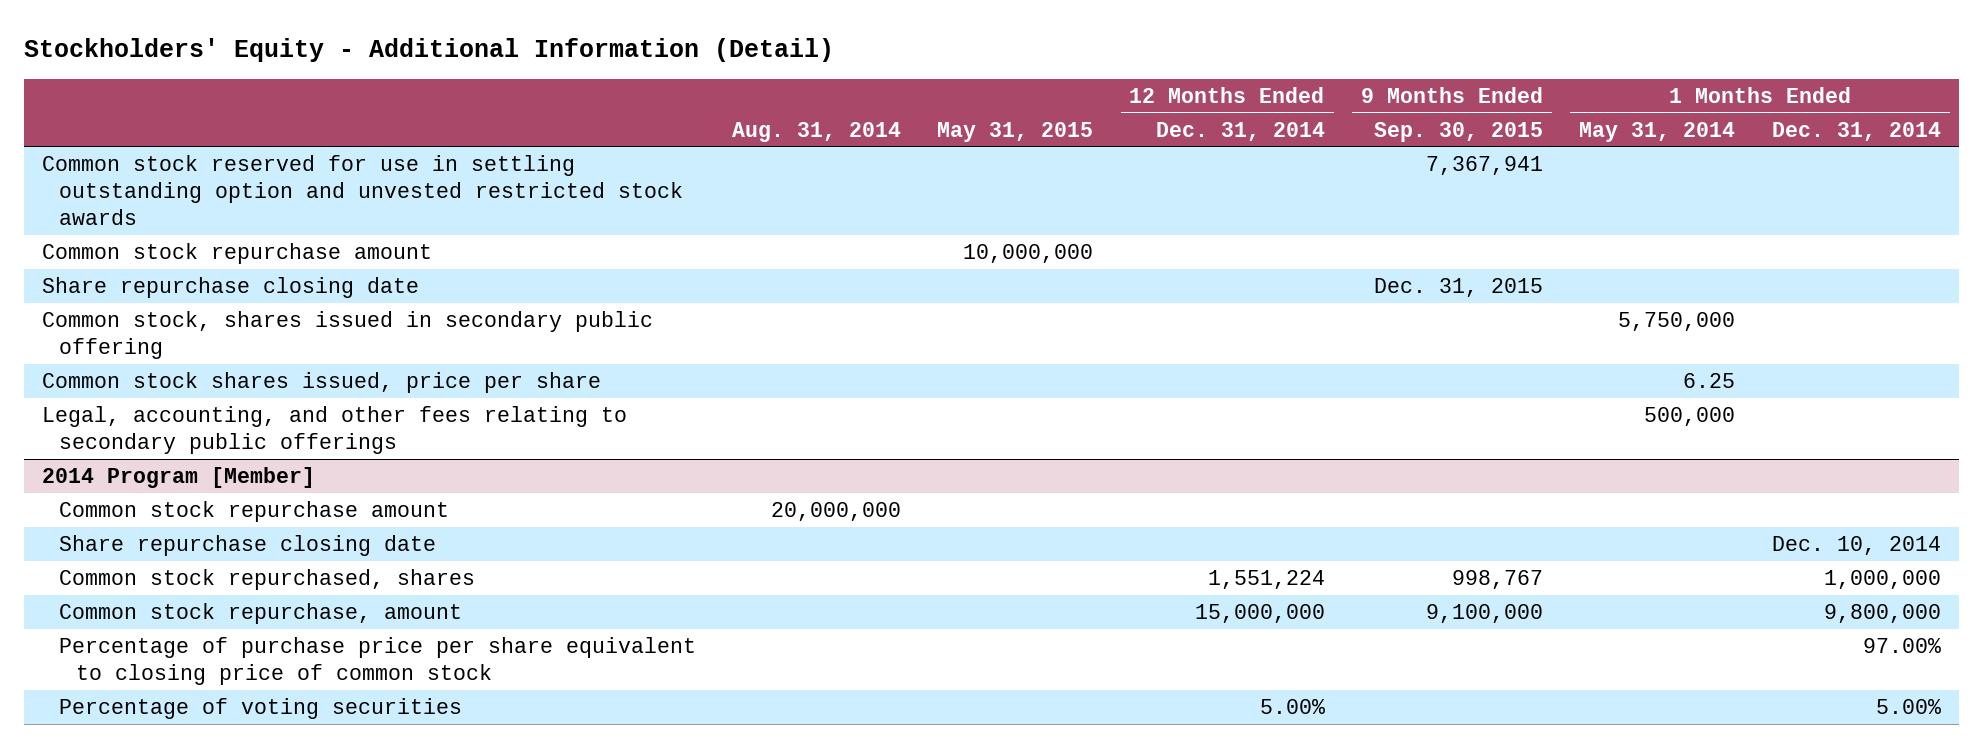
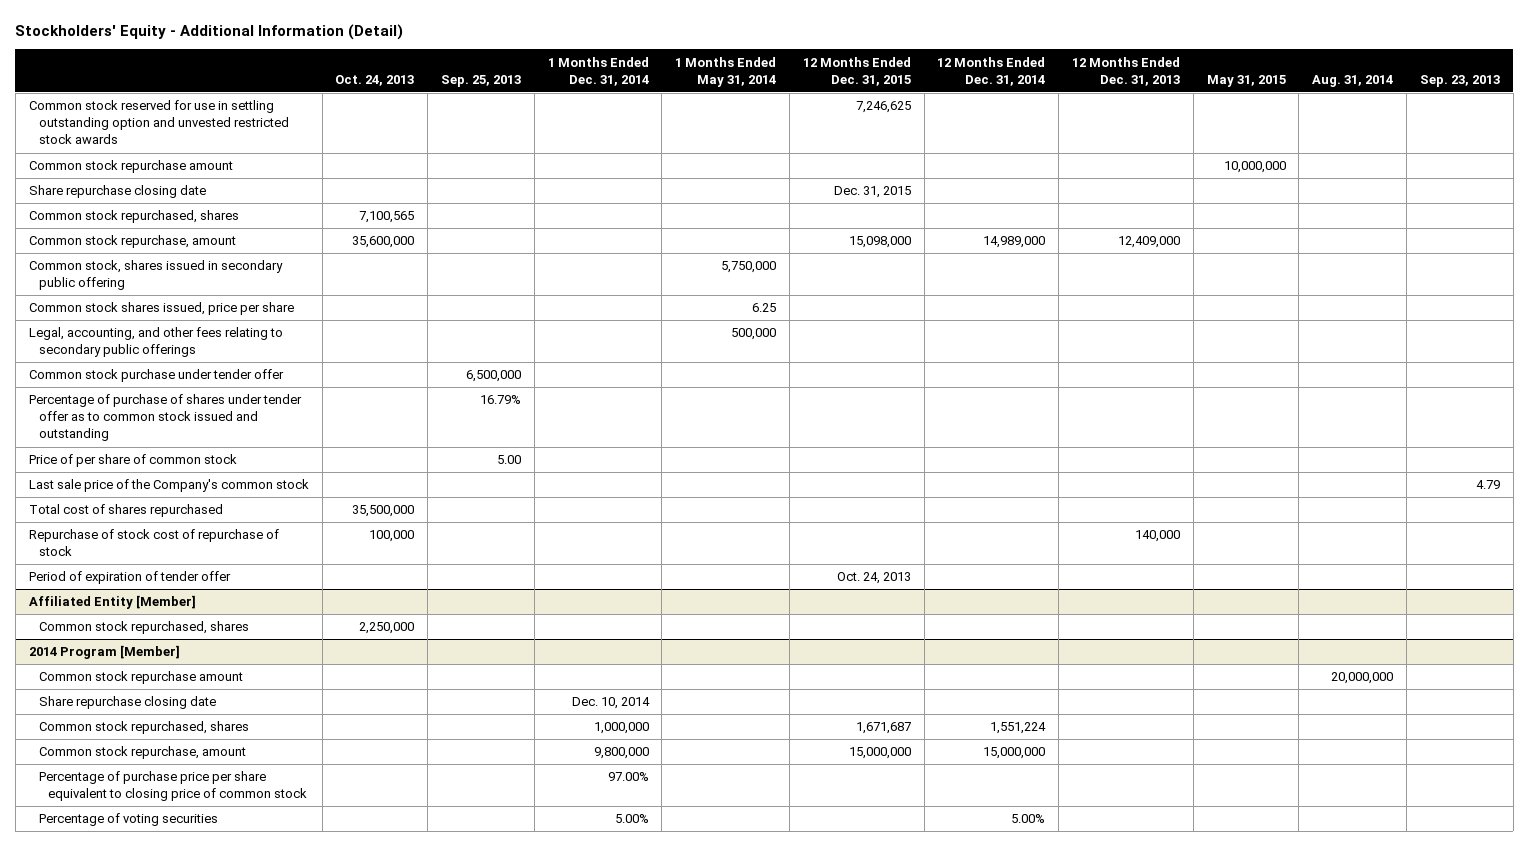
- | Aug. 31, 2014 | May 31, 2015 | 12 Months Ended Dec. 31, 2014 | 9 Months Ended Sep. 30, 2015 | 1 Months Ended May 31, 2014 | 1 Months Ended Dec. 31, 2014
+ | Oct. 24, 2013 | Sep. 25, 2013 | 1 Months Ended Dec. 31, 2014 | 1 Months Ended May 31, 2014 | 12 Months Ended Dec. 31, 2015 | 12 Months Ended Dec. 31, 2014 | 12 Months Ended Dec. 31, 2013 | May 31, 2015 | Aug. 31, 2014 | Sep. 23, 2013
+ Common stock repurchased, shares | 7,100,565 | | | | | | | | |
+ Common stock repurchase, amount | 35,600,000 | | | | 15,098,000 | 14,989,000 | 12,409,000 | | |
+ Common stock purchase under tender offer | | 6,500,000 | | | | | | | |
+ Percentage of purchase of shares under tender offer as to common stock issued and outstanding | | 16.79% | | | | | | | |
+ Price of per share of common stock | | 5.00 | | | | | | | |
+ Last sale price of the Company's common stock | | | | | | | | | | 4.79
+ Total cost of shares repurchased | 35,500,000 | | | | | | | | |
+ Repurchase of stock cost of repurchase of stock | 100,000 | | | | | | 140,000 | | |
+ Period of expiration of tender offer | | | | | Oct. 24, 2013 | | | | |
+ Affiliated Entity [Member]
+ Common stock repurchased, shares | 2,250,000 | | | | | | | | |

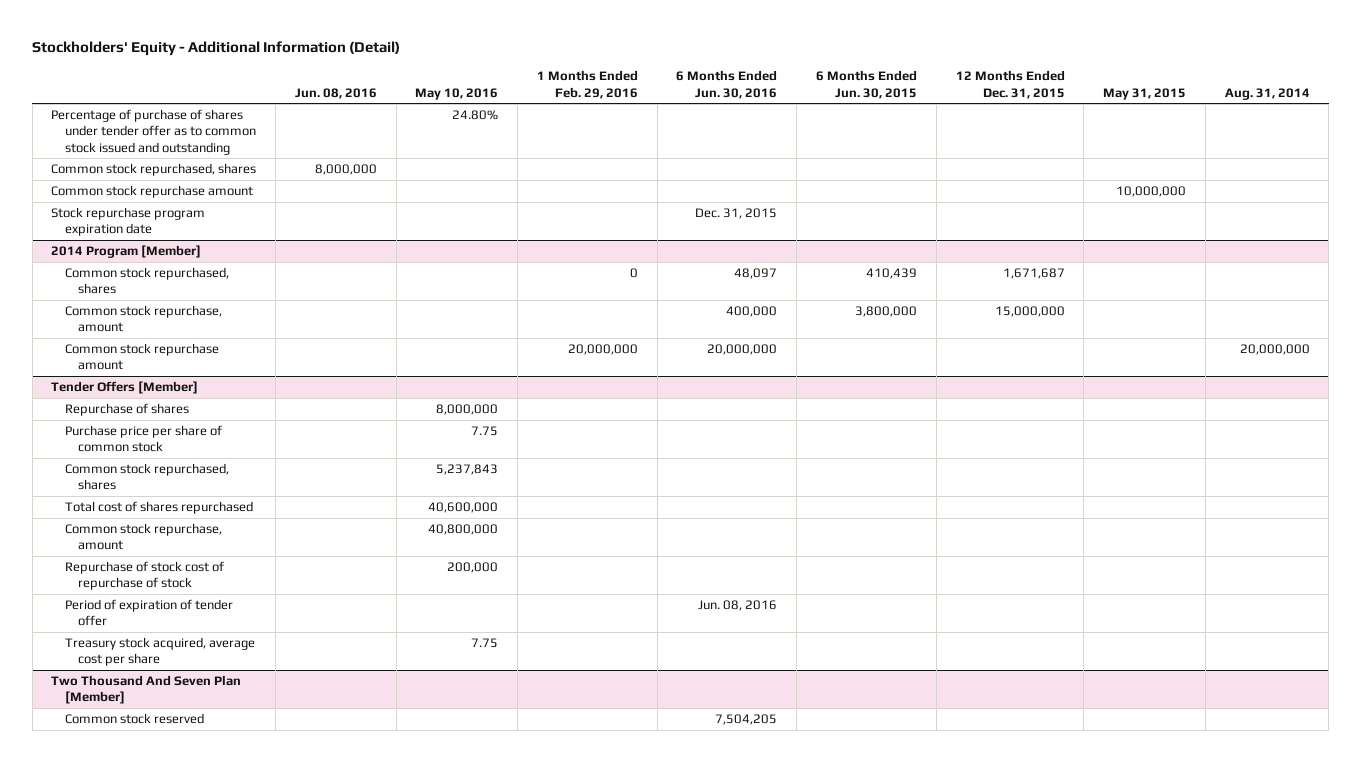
- | Oct. 24, 2013 | Sep. 25, 2013 | 1 Months Ended Dec. 31, 2014 | 1 Months Ended May 31, 2014 | 12 Months Ended Dec. 31, 2015 | 12 Months Ended Dec. 31, 2014 | 12 Months Ended Dec. 31, 2013 | May 31, 2015 | Aug. 31, 2014 | Sep. 23, 2013
+ | Jun. 08, 2016 | May 10, 2016 | 1 Months Ended Feb. 29, 2016 | 6 Months Ended Jun. 30, 2016 | 6 Months Ended Jun. 30, 2015 | 12 Months Ended Dec. 31, 2015 | May 31, 2015 | Aug. 31, 2014
- Common stock reserved for use in settling outstanding option and unvested restricted stock awards | | | | | 7,246,625 | | | | |
- Share repurchase closing date | | | | | Dec. 31, 2015 | | | | |
- Common stock repurchase, amount | 35,600,000 | | | | 15,098,000 | 14,989,000 | 12,409,000 | | |
- Common stock, shares issued in secondary public offering | | | | 5,750,000 | | | | | |
- Common stock shares issued, price per share | | | | 6.25 | | | | | |
- Legal, accounting, and other fees relating to secondary public offerings | | | | 500,000 | | | | | |
- Common stock purchase under tender offer | | 6,500,000 | | | | | | | |
- Price of per share of common stock | | 5.00 | | | | | | | |
- Last sale price of the Company's common stock | | | | | | | | | | 4.79
- Total cost of shares repurchased | 35,500,000 | | | | | | | | |
- Repurchase of stock cost of repurchase of stock | 100,000 | | | | | | 140,000 | | |
- Period of expiration of tender offer | | | | | Oct. 24, 2013 | | | | |
- Affiliated Entity [Member]
- Common stock repurchased, shares | 2,250,000 | | | | | | | | |
moved down: Common stock repurchased, shares | 8,000,000 | | | | | | |
moved down: Common stock repurchase amount | | | | | | | 10,000,000 |
+ Stock repurchase program expiration date | | | | Dec. 31, 2015 | | | |
@ 2014 Program [Member]
- Share repurchase closing date | | | Dec. 10, 2014 | | | | | | |
- Percentage of purchase price per share equivalent to closing price of common stock | | | 97.00% | | | | | | |
- Percentage of voting securities | | | 5.00% | | | 5.00% | | | |
moved down: Common stock repurchase amount | | | 20,000,000 | 20,000,000 | | | | 20,000,000
+ Tender Offers [Member]
+ Repurchase of shares | | 8,000,000 | | | | | |
+ Purchase price per share of common stock | | 7.75 | | | | | |
+ Common stock repurchased, shares | | 5,237,843 | | | | | |
+ Total cost of shares repurchased | | 40,600,000 | | | | | |
+ Common stock repurchase, amount | | 40,800,000 | | | | | |
+ Repurchase of stock cost of repurchase of stock | | 200,000 | | | | | |
+ Period of expiration of tender offer | | | | Jun. 08, 2016 | | | |
+ Treasury stock acquired, average cost per share | | 7.75 | | | | | |
+ Two Thousand And Seven Plan [Member]
+ Common stock reserved | | | | 7,504,205 | | | |

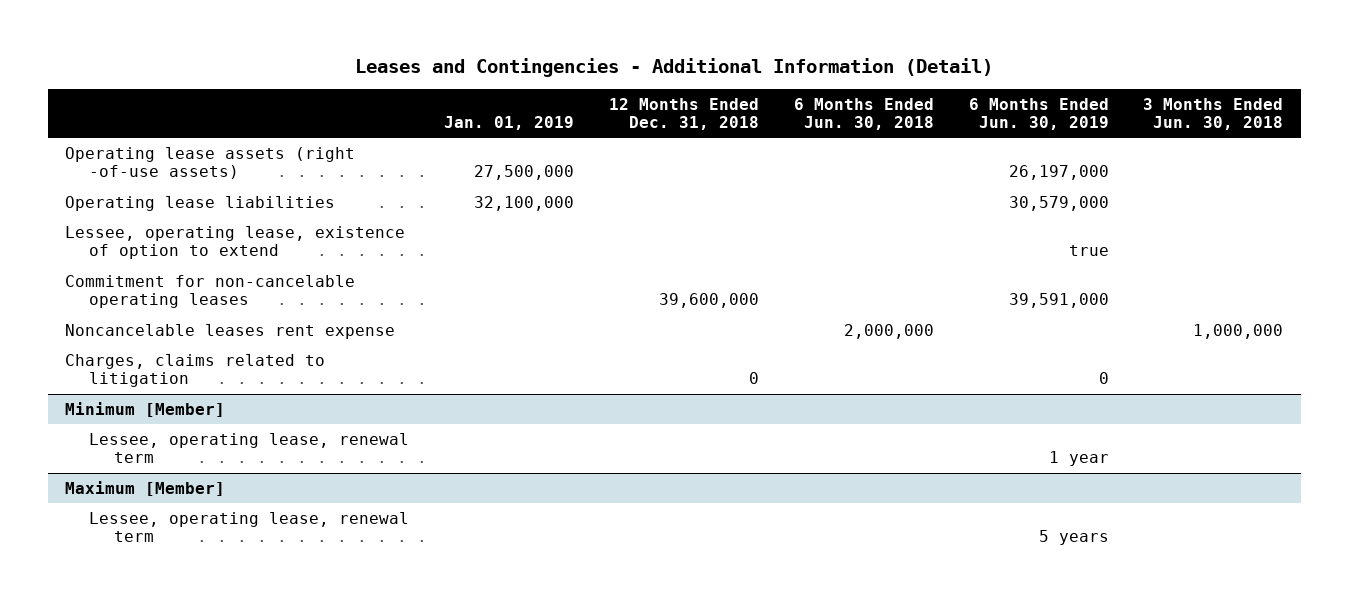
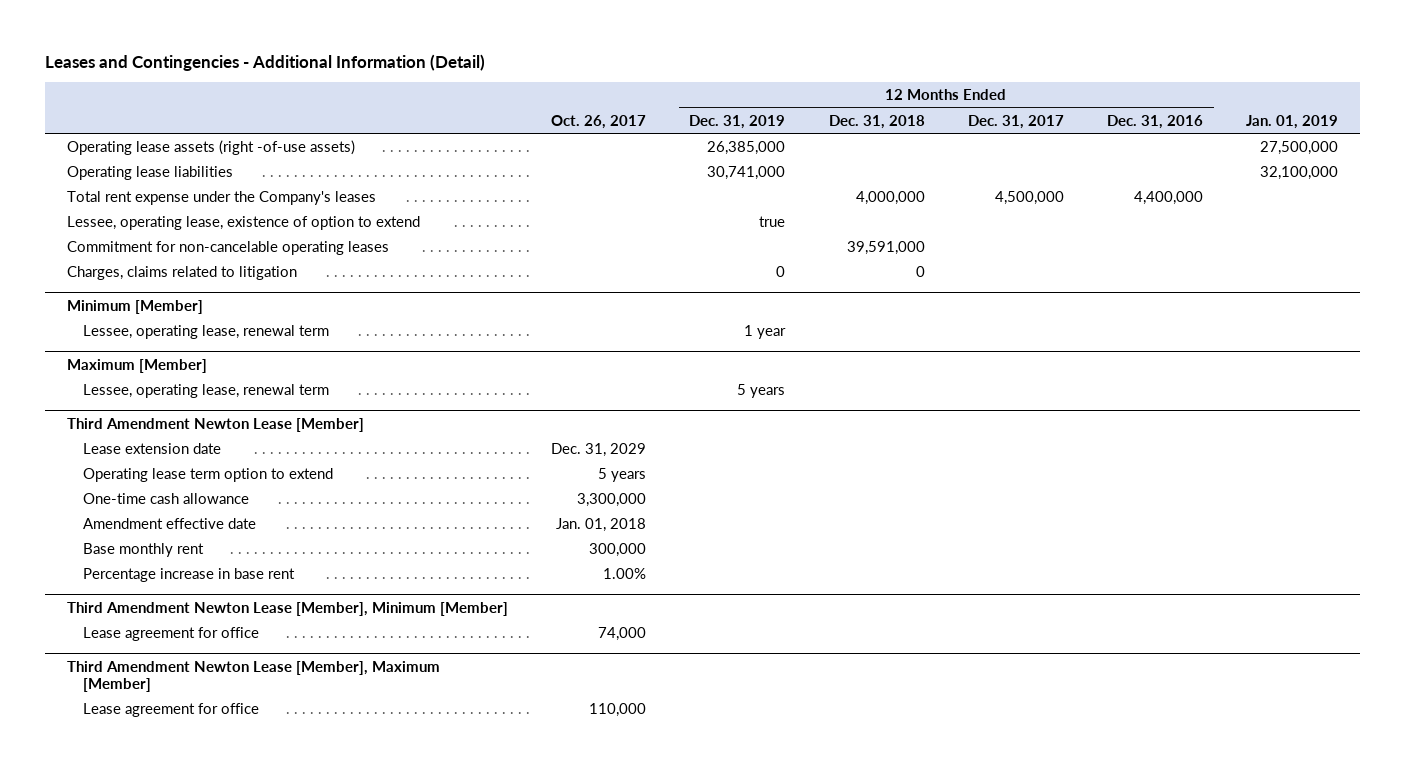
- | Jan. 01, 2019 | 12 Months Ended Dec. 31, 2018 | 6 Months Ended Jun. 30, 2018 | 6 Months Ended Jun. 30, 2019 | 3 Months Ended Jun. 30, 2018
+ | Oct. 26, 2017 | 12 Months Ended Dec. 31, 2019 | 12 Months Ended Dec. 31, 2018 | 12 Months Ended Dec. 31, 2017 | 12 Months Ended Dec. 31, 2016 | Jan. 01, 2019
+ Total rent expense under the Company's leases | | | 4,000,000 | 4,500,000 | 4,400,000 |
- Commitment for non-cancelable operating leases | | 39,600,000 | | 39,591,000 |
- Noncancelable leases rent expense | | | 2,000,000 | | 1,000,000
+ Commitment for non-cancelable operating leases | | | 39,591,000 | | |
+ Third Amendment Newton Lease [Member]
+ Lease extension date | Dec. 31, 2029 | | | | |
+ Operating lease term option to extend | 5 years | | | | |
+ One-time cash allowance | 3,300,000 | | | | |
+ Amendment effective date | Jan. 01, 2018 | | | | |
+ Base monthly rent | 300,000 | | | | |
+ Percentage increase in base rent | 1.00% | | | | |
+ Third Amendment Newton Lease [Member], Minimum [Member]
+ Lease agreement for office | 74,000 | | | | |
+ Third Amendment Newton Lease [Member], Maximum [Member]
+ Lease agreement for office | 110,000 | | | | |

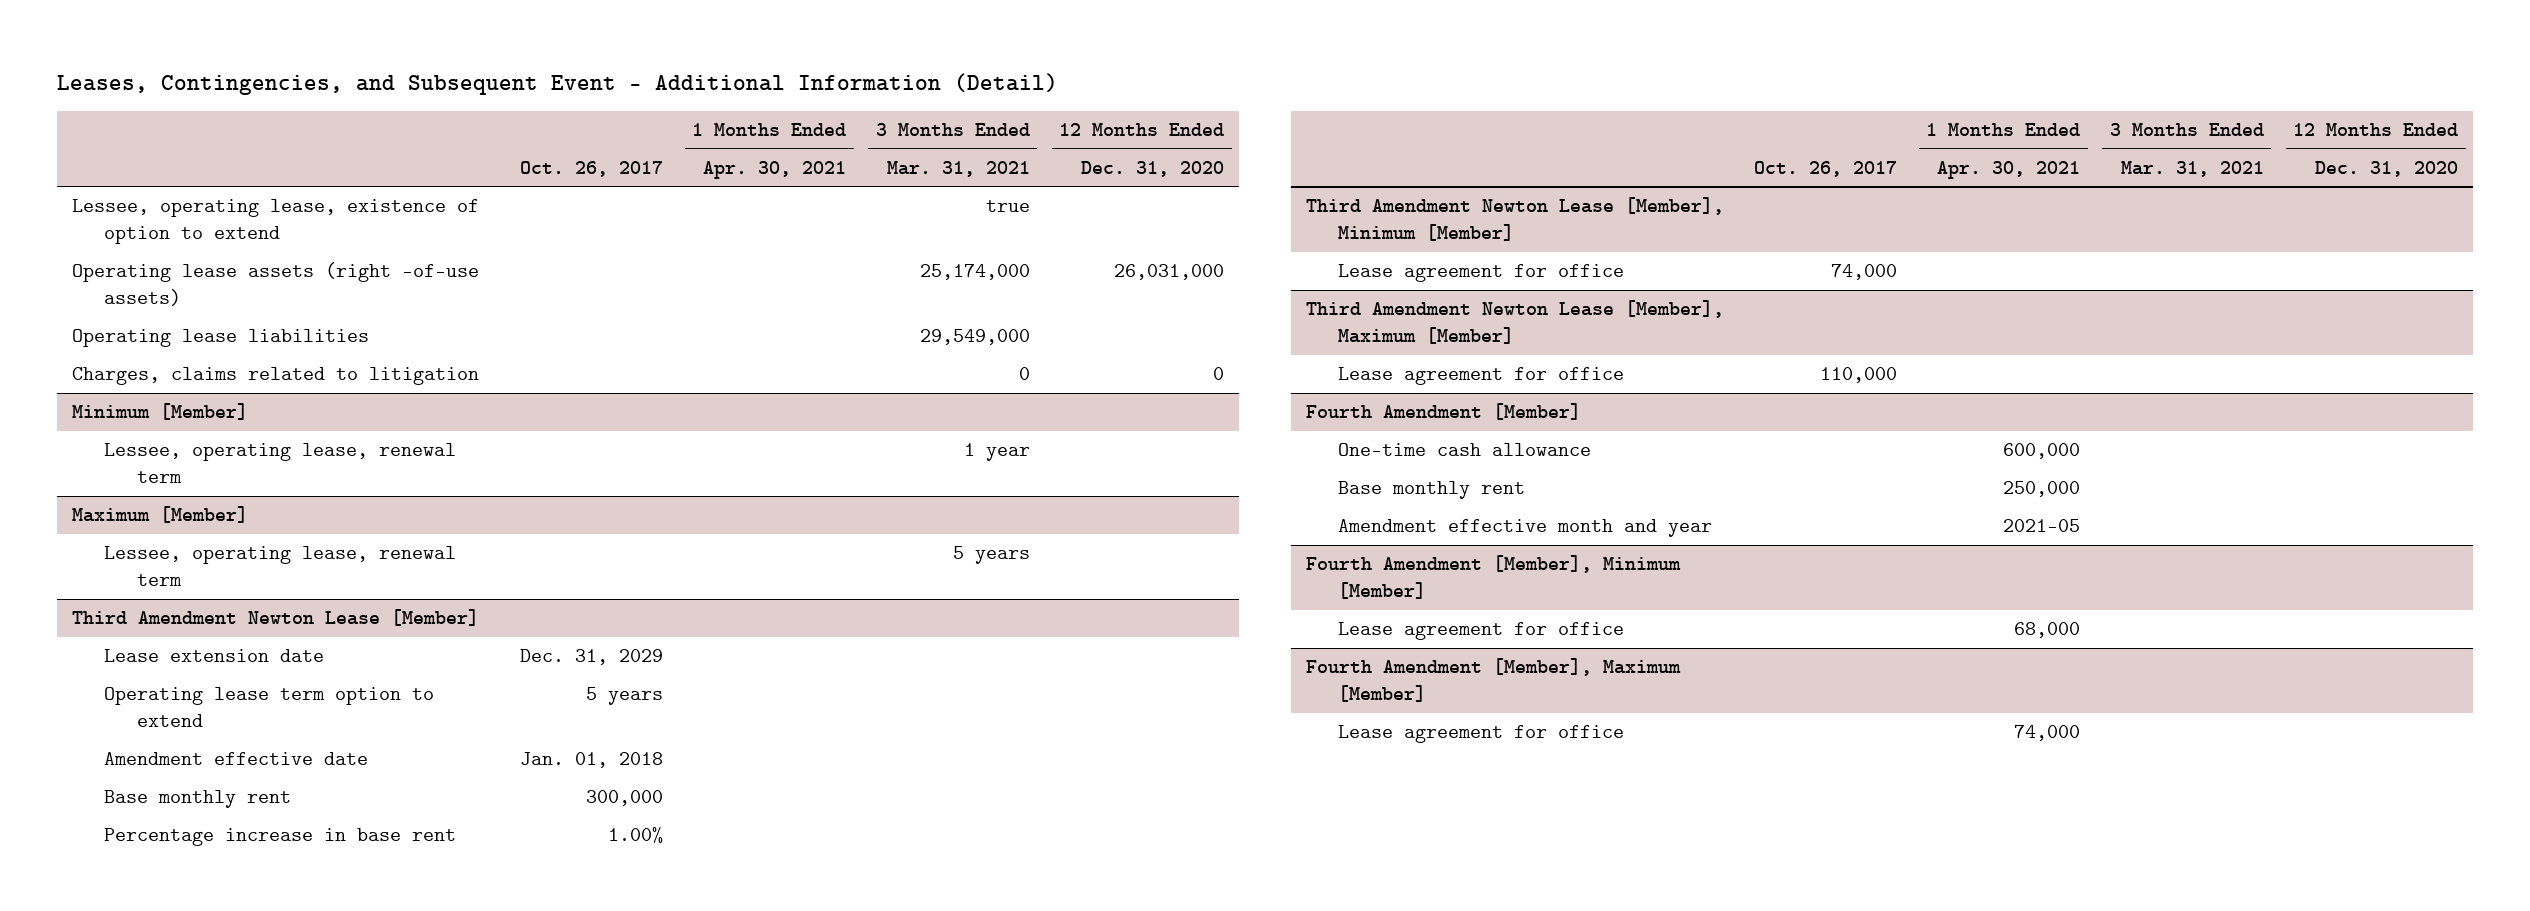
- Leases and Contingencies - Additional Information (Detail)
+ Leases, Contingencies, and Subsequent Event - Additional Information (Detail)
- | Oct. 26, 2017 | 12 Months Ended Dec. 31, 2019 | 12 Months Ended Dec. 31, 2018 | 12 Months Ended Dec. 31, 2017 | 12 Months Ended Dec. 31, 2016 | Jan. 01, 2019
+ | Oct. 26, 2017 | 1 Months Ended Apr. 30, 2021 | 3 Months Ended Mar. 31, 2021 | 12 Months Ended Dec. 31, 2020
moved up: Lessee, operating lease, existence of option to extend | | | true |
- Total rent expense under the Company's leases | | | 4,000,000 | 4,500,000 | 4,400,000 |
- Commitment for non-cancelable operating leases | | | 39,591,000 | | |
@ Third Amendment Newton Lease [Member]
- One-time cash allowance | 3,300,000 | | | | |
+ Fourth Amendment [Member]
+ One-time cash allowance | | 600,000 | |
+ Base monthly rent | | 250,000 | |
+ Amendment effective month and year | | 2021-05 | |
+ Fourth Amendment [Member], Minimum [Member]
+ Lease agreement for office | | 68,000 | |
+ Fourth Amendment [Member], Maximum [Member]
+ Lease agreement for office | | 74,000 | |

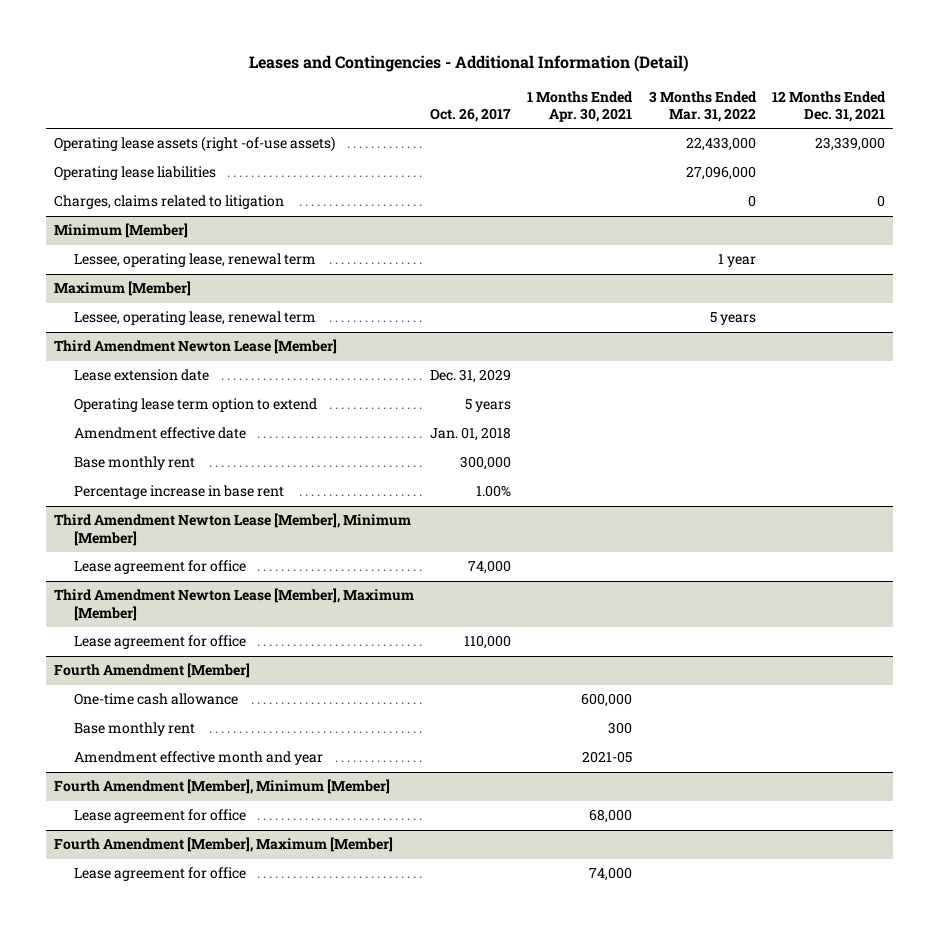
- Leases, Contingencies, and Subsequent Event - Additional Information (Detail)
+ Leases and Contingencies - Additional Information (Detail)
- | Oct. 26, 2017 | 1 Months Ended Apr. 30, 2021 | 3 Months Ended Mar. 31, 2021 | 12 Months Ended Dec. 31, 2020
+ | Oct. 26, 2017 | 1 Months Ended Apr. 30, 2021 | 3 Months Ended Mar. 31, 2022 | 12 Months Ended Dec. 31, 2021
- Lessee, operating lease, existence of option to extend | | | true |
@ Fourth Amendment [Member]
- Base monthly rent | | 250,000 | |
+ Base monthly rent | | 300 | |

